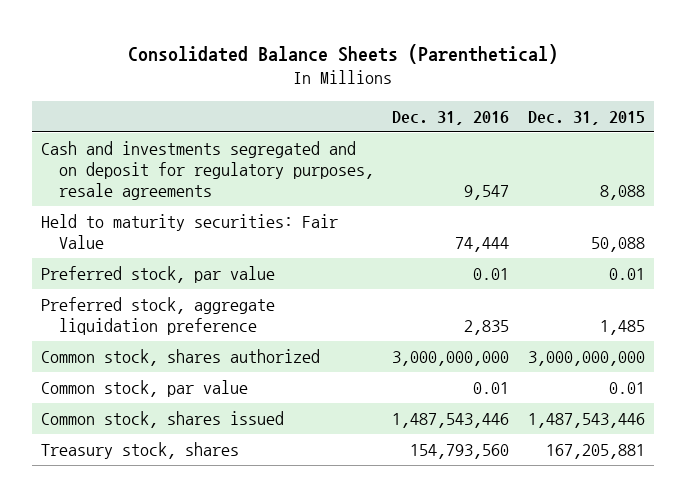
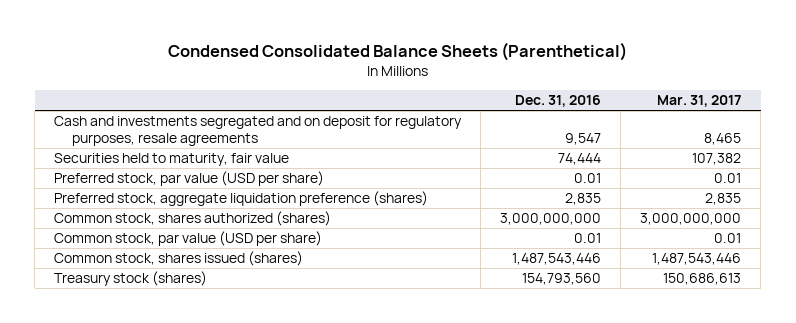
- Consolidated Balance Sheets (Parenthetical)
+ Condensed Consolidated Balance Sheets (Parenthetical)
- | Dec. 31, 2016 | Dec. 31, 2015
+ | Dec. 31, 2016 | Mar. 31, 2017
- Held to maturity securities: Fair Value | 74,444 | 50,088
- Preferred stock, par value | 0.01 | 0.01
- Preferred stock, aggregate liquidation preference | 2,835 | 1,485
- Common stock, shares authorized | 3,000,000,000 | 3,000,000,000
- Common stock, par value | 0.01 | 0.01
- Common stock, shares issued | 1,487,543,446 | 1,487,543,446
- Treasury stock, shares | 154,793,560 | 167,205,881
+ Securities held to maturity, fair value | 74,444 | 107,382
+ Preferred stock, par value (USD per share) | 0.01 | 0.01
+ Preferred stock, aggregate liquidation preference (shares) | 2,835 | 2,835
+ Common stock, shares authorized (shares) | 3,000,000,000 | 3,000,000,000
+ Common stock, par value (USD per share) | 0.01 | 0.01
+ Common stock, shares issued (shares) | 1,487,543,446 | 1,487,543,446
+ Treasury stock (shares) | 154,793,560 | 150,686,613

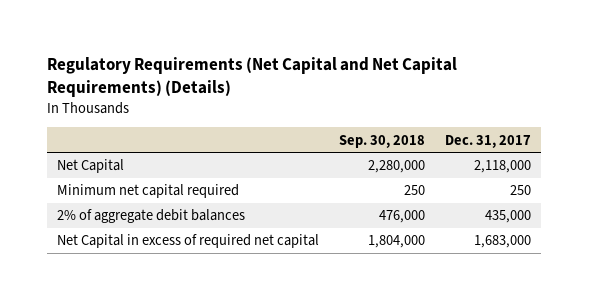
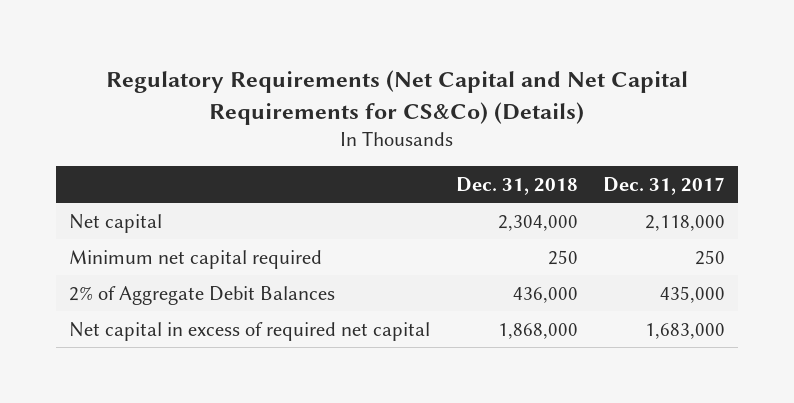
- Regulatory Requirements (Net Capital and Net Capital Requirements) (Details)
+ Regulatory Requirements (Net Capital and Net Capital Requirements for CS&Co) (Details)
- | Sep. 30, 2018 | Dec. 31, 2017
+ | Dec. 31, 2018 | Dec. 31, 2017
- Net Capital | 2,280,000 | 2,118,000
+ Net capital | 2,304,000 | 2,118,000
- 2% of aggregate debit balances | 476,000 | 435,000
- Net Capital in excess of required net capital | 1,804,000 | 1,683,000
+ 2% of Aggregate Debit Balances | 436,000 | 435,000
+ Net capital in excess of required net capital | 1,868,000 | 1,683,000

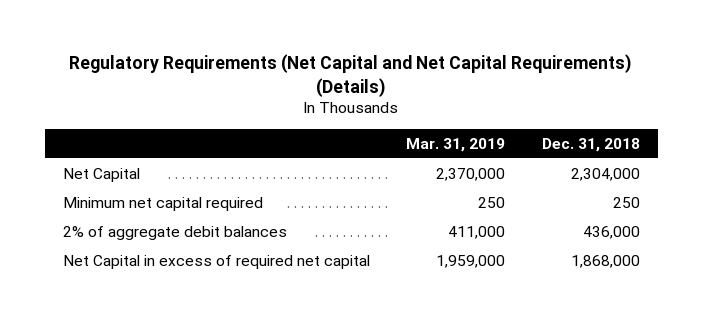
- Regulatory Requirements (Net Capital and Net Capital Requirements for CS&Co) (Details)
+ Regulatory Requirements (Net Capital and Net Capital Requirements) (Details)
- | Dec. 31, 2018 | Dec. 31, 2017
+ | Mar. 31, 2019 | Dec. 31, 2018
- Net capital | 2,304,000 | 2,118,000
+ Net Capital | 2,370,000 | 2,304,000
- 2% of Aggregate Debit Balances | 436,000 | 435,000
- Net capital in excess of required net capital | 1,868,000 | 1,683,000
+ 2% of aggregate debit balances | 411,000 | 436,000
+ Net Capital in excess of required net capital | 1,959,000 | 1,868,000

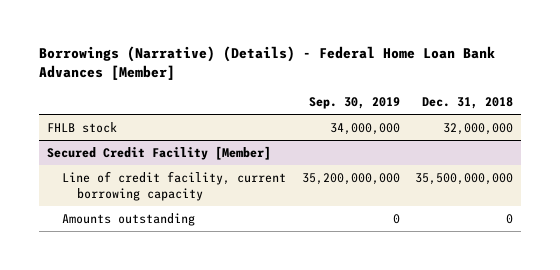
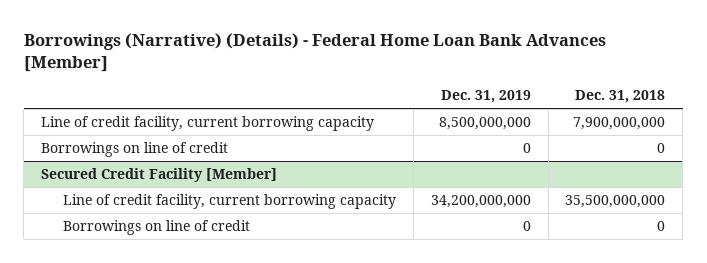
- | Sep. 30, 2019 | Dec. 31, 2018
+ | Dec. 31, 2019 | Dec. 31, 2018
- FHLB stock | 34,000,000 | 32,000,000
+ Line of credit facility, current borrowing capacity | 8,500,000,000 | 7,900,000,000
+ Borrowings on line of credit | 0 | 0
@ Secured Credit Facility [Member]
- Amounts outstanding | 0 | 0
+ Borrowings on line of credit | 0 | 0

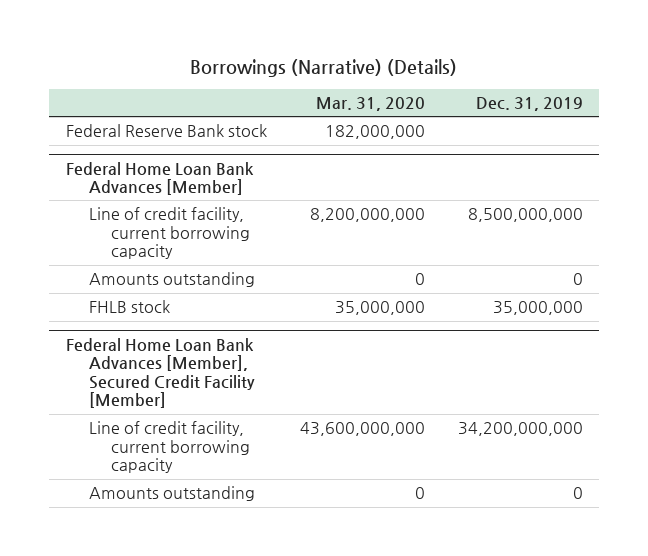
- Borrowings (Narrative) (Details) - Federal Home Loan Bank Advances [Member]
+ Borrowings (Narrative) (Details)
- | Dec. 31, 2019 | Dec. 31, 2018
+ | Mar. 31, 2020 | Dec. 31, 2019
+ Federal Reserve Bank stock | 182,000,000 |
+ Federal Home Loan Bank Advances [Member]
- Borrowings on line of credit | 0 | 0
- Secured Credit Facility [Member]
+ Amounts outstanding | 0 | 0
+ FHLB stock | 35,000,000 | 35,000,000
+ Federal Home Loan Bank Advances [Member], Secured Credit Facility [Member]
- Borrowings on line of credit | 0 | 0
+ Amounts outstanding | 0 | 0

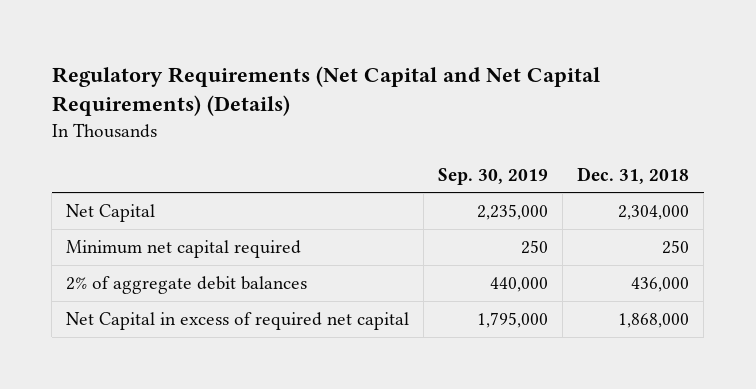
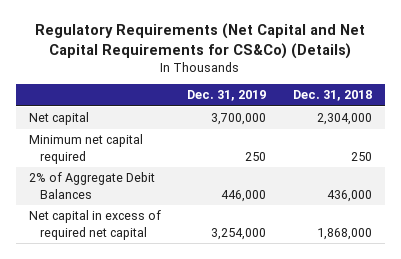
- Regulatory Requirements (Net Capital and Net Capital Requirements) (Details)
+ Regulatory Requirements (Net Capital and Net Capital Requirements for CS&Co) (Details)
- | Sep. 30, 2019 | Dec. 31, 2018
+ | Dec. 31, 2019 | Dec. 31, 2018
- Net Capital | 2,235,000 | 2,304,000
+ Net capital | 3,700,000 | 2,304,000
- 2% of aggregate debit balances | 440,000 | 436,000
- Net Capital in excess of required net capital | 1,795,000 | 1,868,000
+ 2% of Aggregate Debit Balances | 446,000 | 436,000
+ Net capital in excess of required net capital | 3,254,000 | 1,868,000

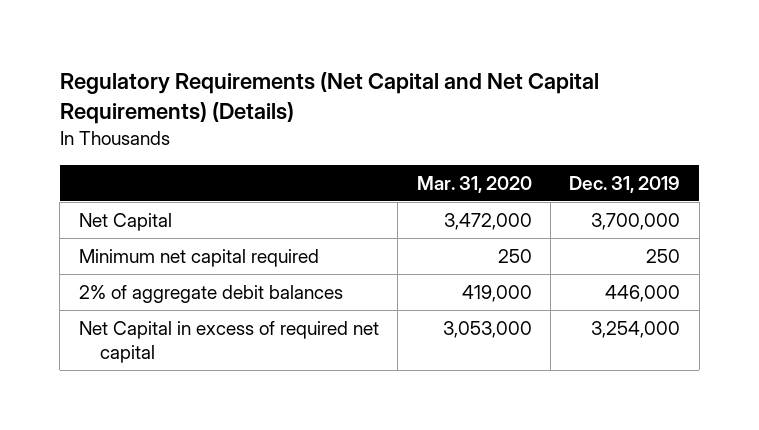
- Regulatory Requirements (Net Capital and Net Capital Requirements for CS&Co) (Details)
+ Regulatory Requirements (Net Capital and Net Capital Requirements) (Details)
- | Dec. 31, 2019 | Dec. 31, 2018
+ | Mar. 31, 2020 | Dec. 31, 2019
- Net capital | 3,700,000 | 2,304,000
+ Net Capital | 3,472,000 | 3,700,000
- 2% of Aggregate Debit Balances | 446,000 | 436,000
- Net capital in excess of required net capital | 3,254,000 | 1,868,000
+ 2% of aggregate debit balances | 419,000 | 446,000
+ Net Capital in excess of required net capital | 3,053,000 | 3,254,000

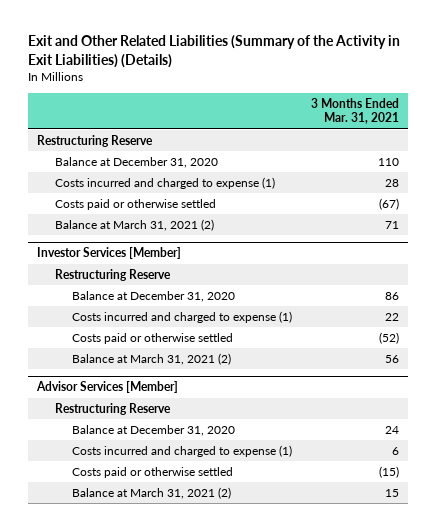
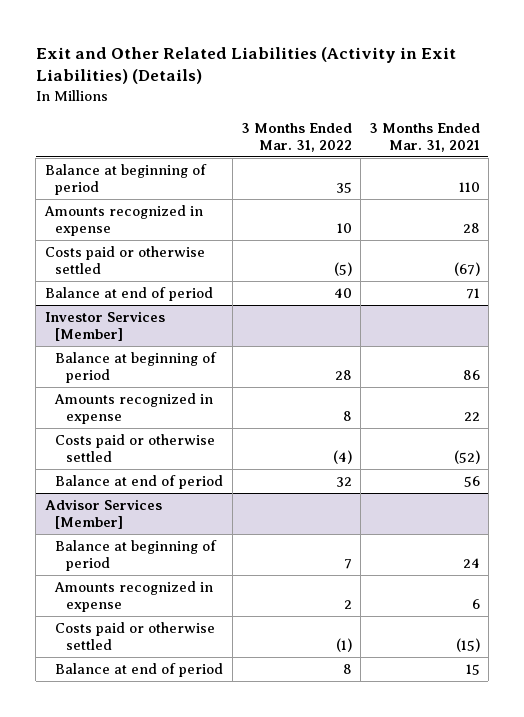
- Exit and Other Related Liabilities (Summary of the Activity in Exit Liabilities) (Details)
+ Exit and Other Related Liabilities (Activity in Exit Liabilities) (Details)
- | 3 Months Ended Mar. 31, 2021
+ | 3 Months Ended Mar. 31, 2022 | 3 Months Ended Mar. 31, 2021
- Restructuring Reserve
- Balance at December 31, 2020 | 110
- Costs incurred and charged to expense (1) | 28
+ Balance at beginning of period | 35 | 110
+ Amounts recognized in expense | 10 | 28
- Balance at March 31, 2021 (2) | 71
+ Balance at end of period | 40 | 71
@ Investor Services [Member]
- Restructuring Reserve
- Balance at December 31, 2020 | 86
- Costs incurred and charged to expense (1) | 22
+ Balance at beginning of period | 28 | 86
+ Amounts recognized in expense | 8 | 22
- Balance at March 31, 2021 (2) | 56
+ Balance at end of period | 32 | 56
@ Advisor Services [Member]
- Restructuring Reserve
- Balance at December 31, 2020 | 24
- Costs incurred and charged to expense (1) | 6
+ Balance at beginning of period | 7 | 24
+ Amounts recognized in expense | 2 | 6
- Balance at March 31, 2021 (2) | 15
+ Balance at end of period | 8 | 15

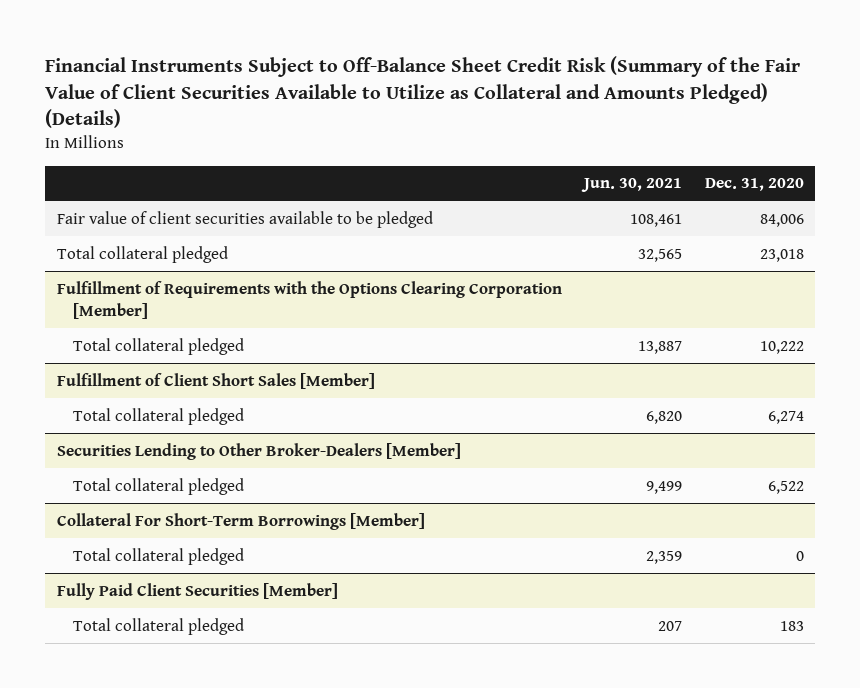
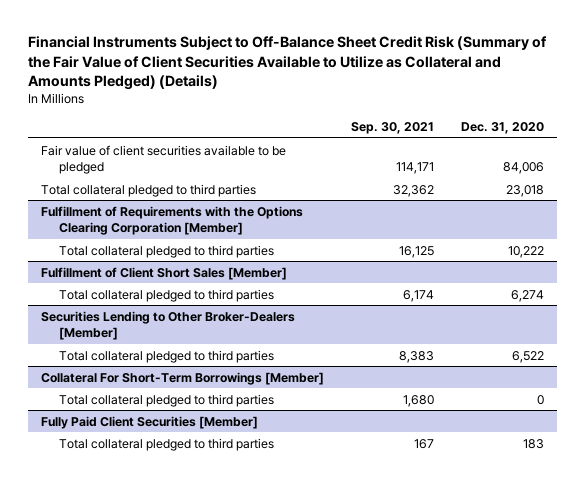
- | Jun. 30, 2021 | Dec. 31, 2020
+ | Sep. 30, 2021 | Dec. 31, 2020
- Total collateral pledged | 32,565 | 23,018
+ Total collateral pledged to third parties | 32,362 | 23,018
@ Fulfillment of Requirements with the Options Clearing Corporation [Member]
- Total collateral pledged | 13,887 | 10,222
+ Total collateral pledged to third parties | 16,125 | 10,222
@ Fulfillment of Client Short Sales [Member]
- Total collateral pledged | 6,820 | 6,274
+ Total collateral pledged to third parties | 6,174 | 6,274
@ Securities Lending to Other Broker-Dealers [Member]
- Total collateral pledged | 9,499 | 6,522
+ Total collateral pledged to third parties | 8,383 | 6,522
@ Collateral For Short-Term Borrowings [Member]
- Total collateral pledged | 2,359 | 0
+ Total collateral pledged to third parties | 1,680 | 0
@ Fully Paid Client Securities [Member]
- Total collateral pledged | 207 | 183
+ Total collateral pledged to third parties | 167 | 183

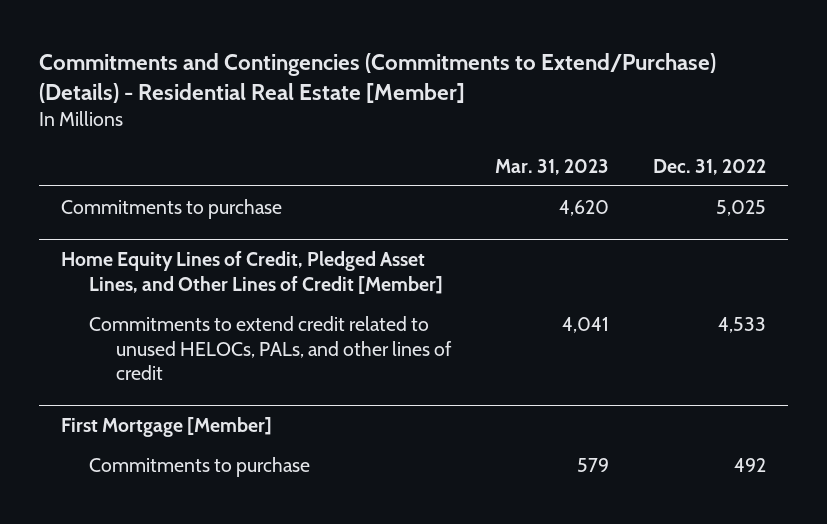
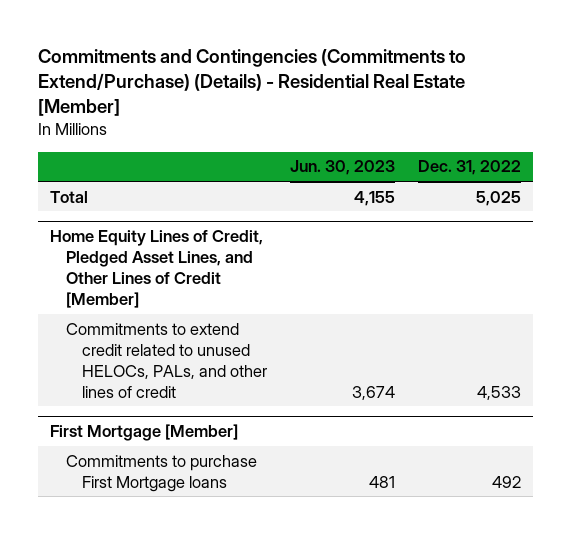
- | Mar. 31, 2023 | Dec. 31, 2022
+ | Jun. 30, 2023 | Dec. 31, 2022
- Commitments to purchase | 4,620 | 5,025
+ Total | 4,155 | 5,025
@ First Mortgage [Member]
- Commitments to purchase | 579 | 492
+ Commitments to purchase First Mortgage loans | 481 | 492

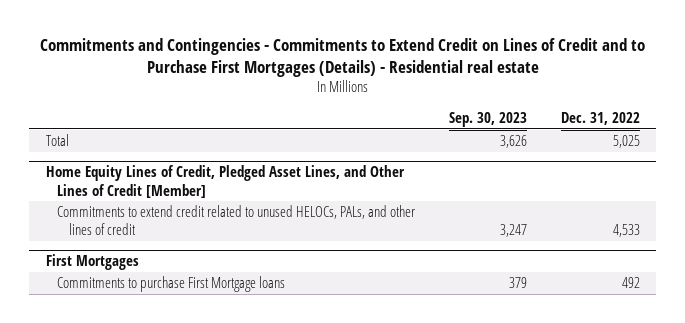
- Commitments and Contingencies (Commitments to Extend/Purchase) (Details) - Residential Real Estate [Member]
+ Commitments and Contingencies - Commitments to Extend Credit on Lines of Credit and to Purchase First Mortgages (Details) - Residential real estate
- | Jun. 30, 2023 | Dec. 31, 2022
+ | Sep. 30, 2023 | Dec. 31, 2022
- First Mortgage [Member]
+ First Mortgages

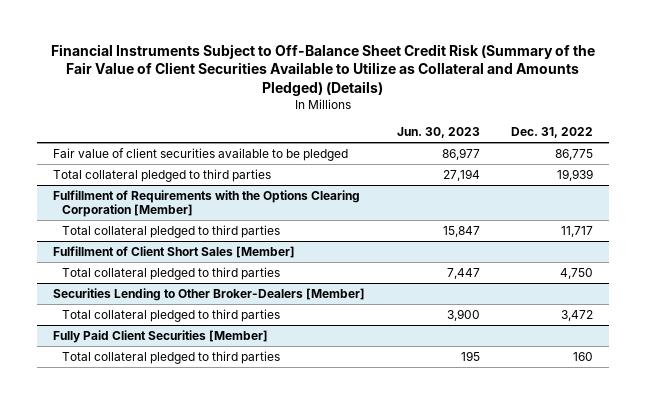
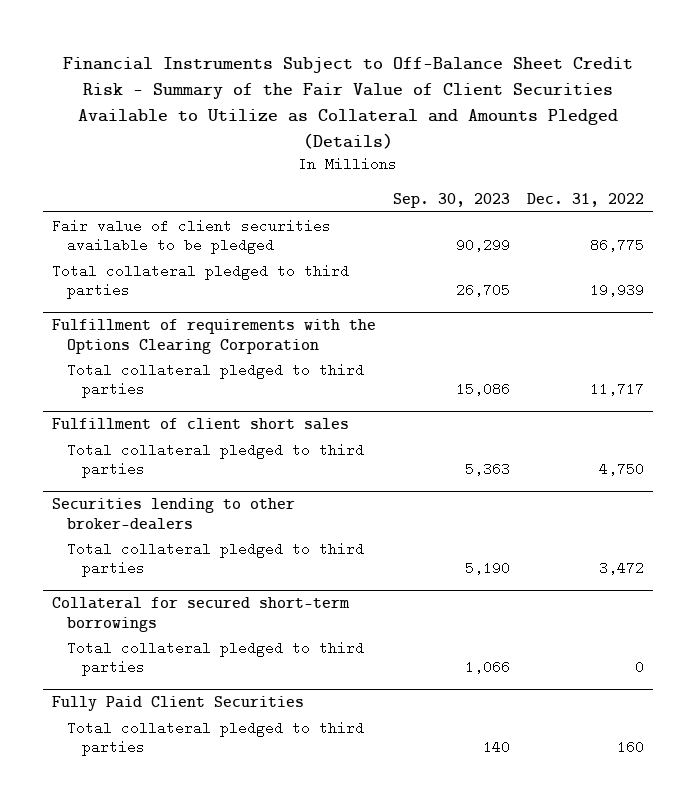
- Financial Instruments Subject to Off-Balance Sheet Credit Risk (Summary of the Fair Value of Client Securities Available to Utilize as Collateral and Amounts Pledged) (Details)
+ Financial Instruments Subject to Off-Balance Sheet Credit Risk - Summary of the Fair Value of Client Securities Available to Utilize as Collateral and Amounts Pledged (Details)
- | Jun. 30, 2023 | Dec. 31, 2022
+ | Sep. 30, 2023 | Dec. 31, 2022
- Fulfillment of Requirements with the Options Clearing Corporation [Member]
+ Fulfillment of requirements with the Options Clearing Corporation
- Fulfillment of Client Short Sales [Member]
+ Fulfillment of client short sales
- Securities Lending to Other Broker-Dealers [Member]
+ Securities lending to other broker-dealers
- Fully Paid Client Securities [Member]
+ Collateral for secured short-term borrowings
+ Total collateral pledged to third parties | 1,066 | 0
+ Fully Paid Client Securities

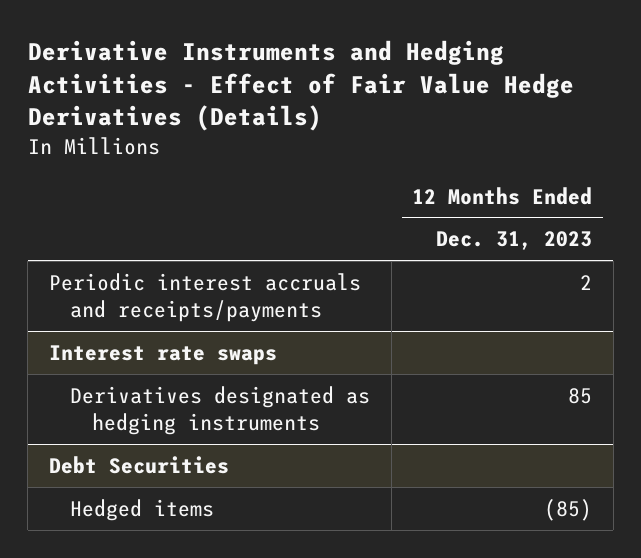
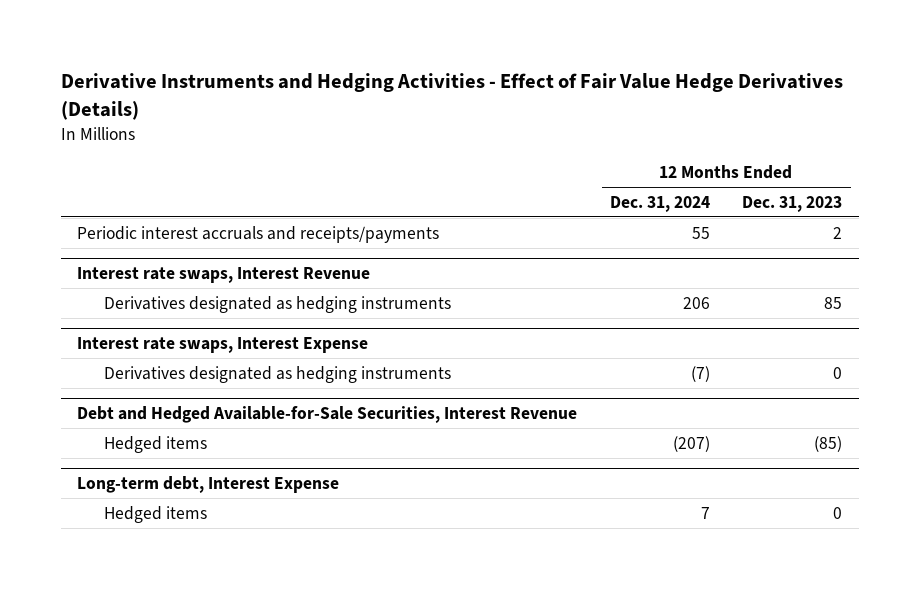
- | 12 Months Ended Dec. 31, 2023
+ | 12 Months Ended Dec. 31, 2024 | 12 Months Ended Dec. 31, 2023
- Interest rate swaps
+ Interest rate swaps, Interest Revenue
- Debt Securities
+ Interest rate swaps, Interest Expense
+ Derivatives designated as hedging instruments | (7) | 0
+ Debt and Hedged Available-for-Sale Securities, Interest Revenue
+ Long-term debt, Interest Expense
+ Hedged items | 7 | 0

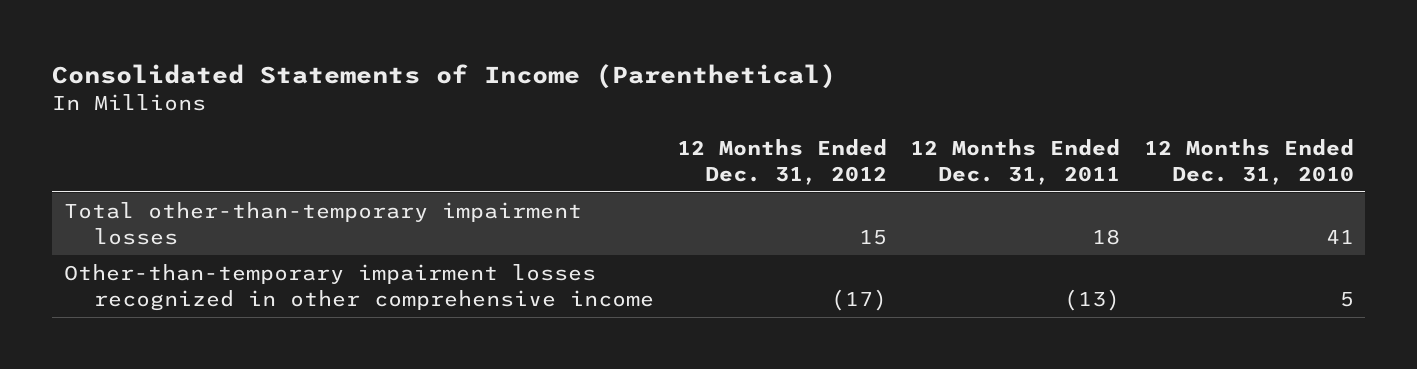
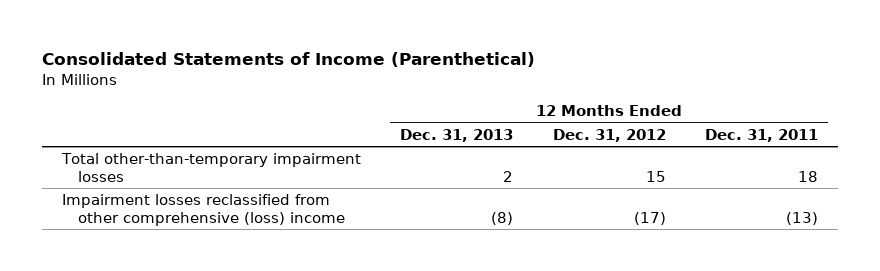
- | 12 Months Ended Dec. 31, 2012 | 12 Months Ended Dec. 31, 2011 | 12 Months Ended Dec. 31, 2010
+ | 12 Months Ended Dec. 31, 2013 | 12 Months Ended Dec. 31, 2012 | 12 Months Ended Dec. 31, 2011
- Other-than-temporary impairment losses recognized in other comprehensive income | (17) | (13) | 5
+ Impairment losses reclassified from other comprehensive (loss) income | (8) | (17) | (13)

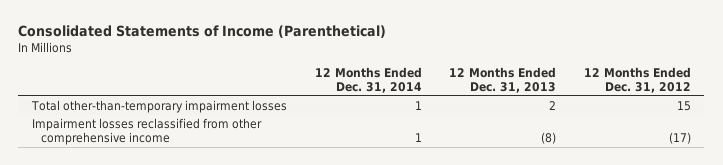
- | 12 Months Ended Dec. 31, 2013 | 12 Months Ended Dec. 31, 2012 | 12 Months Ended Dec. 31, 2011
+ | 12 Months Ended Dec. 31, 2014 | 12 Months Ended Dec. 31, 2013 | 12 Months Ended Dec. 31, 2012
- Impairment losses reclassified from other comprehensive (loss) income | (8) | (17) | (13)
+ Impairment losses reclassified from other comprehensive income | 1 | (8) | (17)

